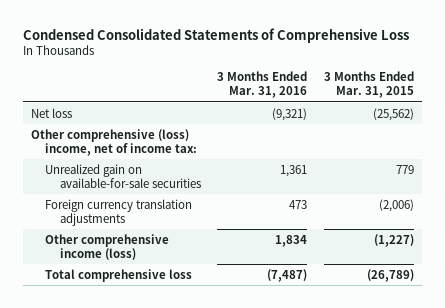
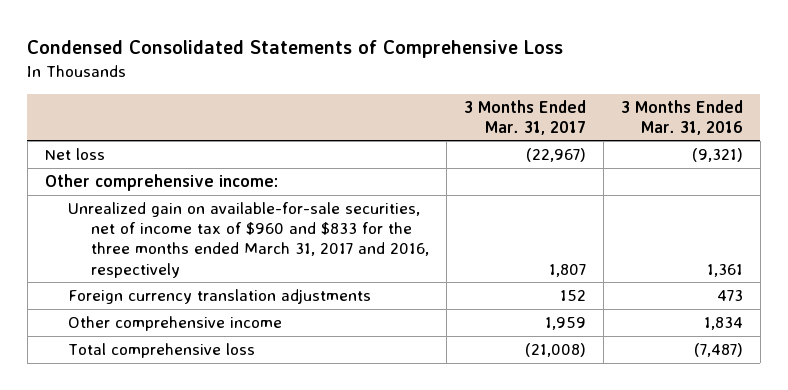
- | 3 Months Ended Mar. 31, 2016 | 3 Months Ended Mar. 31, 2015
+ | 3 Months Ended Mar. 31, 2017 | 3 Months Ended Mar. 31, 2016
- Other comprehensive (loss) income, net of income tax:
- Unrealized gain on available-for-sale securities | 1,361 | 779
+ Other comprehensive income:
+ Unrealized gain on available-for-sale securities, net of income tax of $960 and $833 for the three months ended March 31, 2017 and 2016, respectively | 1,807 | 1,361
- Other comprehensive income (loss) | 1,834 | (1,227)
+ Other comprehensive income | 1,959 | 1,834

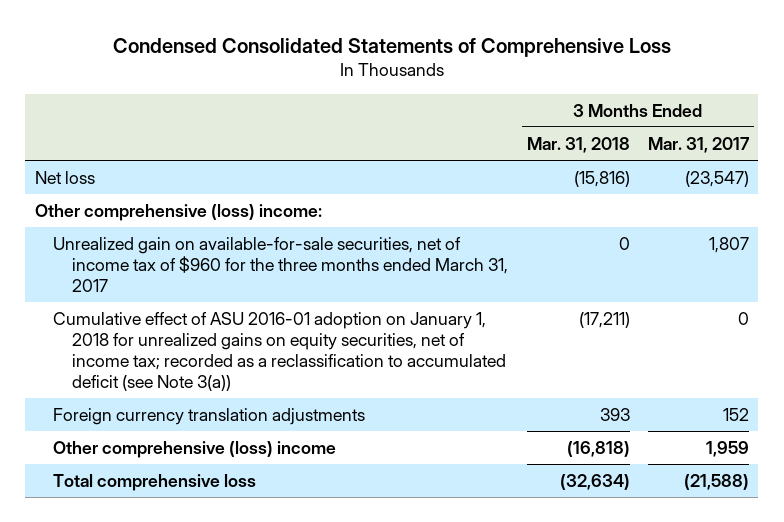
- | 3 Months Ended Mar. 31, 2017 | 3 Months Ended Mar. 31, 2016
+ | 3 Months Ended Mar. 31, 2018 | 3 Months Ended Mar. 31, 2017
- Net loss | (22,967) | (9,321)
- Other comprehensive income:
- Unrealized gain on available-for-sale securities, net of income tax of $960 and $833 for the three months ended March 31, 2017 and 2016, respectively | 1,807 | 1,361
+ Net loss | (15,816) | (23,547)
+ Other comprehensive (loss) income:
+ Unrealized gain on available-for-sale securities, net of income tax of $960 for the three months ended March 31, 2017 | 0 | 1,807
+ Cumulative effect of ASU 2016-01 adoption on January 1, 2018 for unrealized gains on equity securities, net of income tax; recorded as a reclassification to accumulated deficit (see Note 3(a)) | (17,211) | 0
- Other comprehensive income | 1,959 | 1,834
- Total comprehensive loss | (21,008) | (7,487)
+ Other comprehensive (loss) income | (16,818) | 1,959
+ Total comprehensive loss | (32,634) | (21,588)

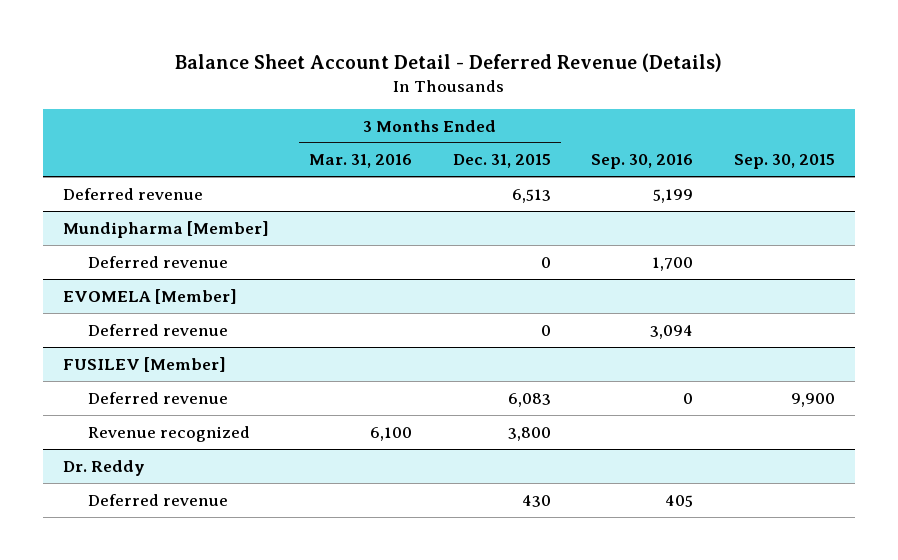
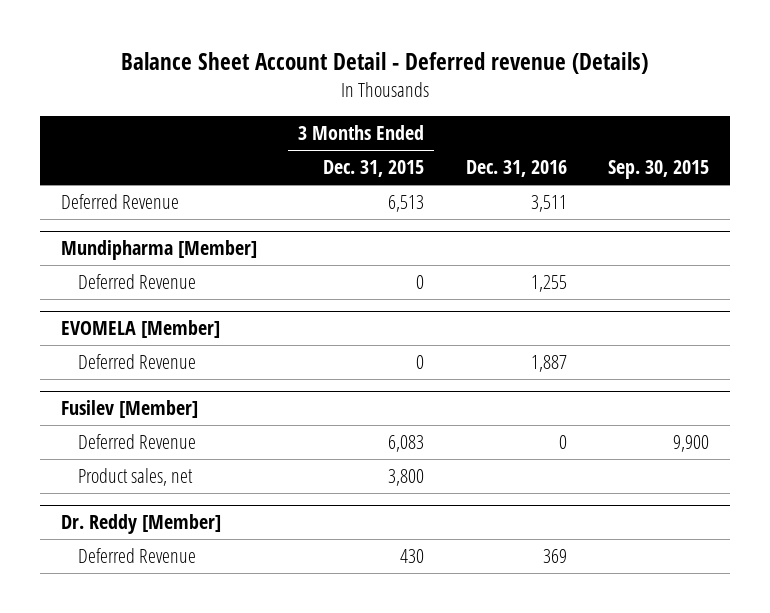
- Balance Sheet Account Detail - Deferred Revenue (Details)
+ Balance Sheet Account Detail - Deferred revenue (Details)
- | 3 Months Ended Mar. 31, 2016 | 3 Months Ended Dec. 31, 2015 | Sep. 30, 2016 | Sep. 30, 2015
+ | 3 Months Ended Dec. 31, 2015 | Dec. 31, 2016 | Sep. 30, 2015
- Deferred revenue | | 6,513 | 5,199 |
+ Deferred Revenue | 6,513 | 3,511 |
@ Mundipharma [Member]
- Deferred revenue | | 0 | 1,700 |
+ Deferred Revenue | 0 | 1,255 |
@ EVOMELA [Member]
- Deferred revenue | | 0 | 3,094 |
- FUSILEV [Member]
- Deferred revenue | | 6,083 | 0 | 9,900
- Revenue recognized | 6,100 | 3,800 | |
- Dr. Reddy
- Deferred revenue | | 430 | 405 |
@ EVOMELA [Member]
+ Deferred Revenue | 0 | 1,887 |
+ Fusilev [Member]
+ Deferred Revenue | 6,083 | 0 | 9,900
+ Product sales, net | 3,800 | |
+ Dr. Reddy [Member]
+ Deferred Revenue | 430 | 369 |

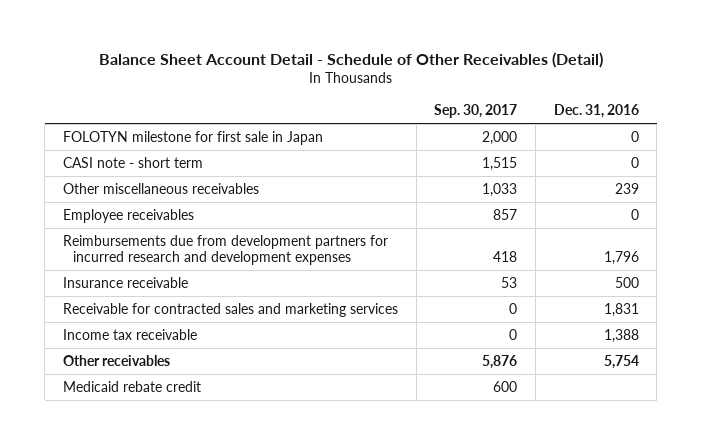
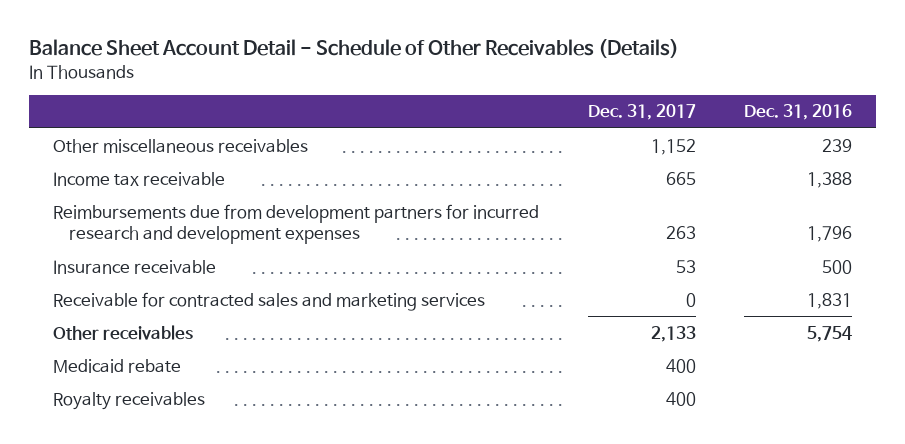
- Balance Sheet Account Detail - Schedule of Other Receivables (Detail)
+ Balance Sheet Account Detail - Schedule of Other Receivables (Details)
- | Sep. 30, 2017 | Dec. 31, 2016
+ | Dec. 31, 2017 | Dec. 31, 2016
- FOLOTYN milestone for first sale in Japan | 2,000 | 0
- CASI note - short term | 1,515 | 0
- Employee receivables | 857 | 0
moved up: Income tax receivable | 665 | 1,388
- Medicaid rebate credit | 600 |
+ Medicaid rebate | 400 |
+ Royalty receivables | 400 |

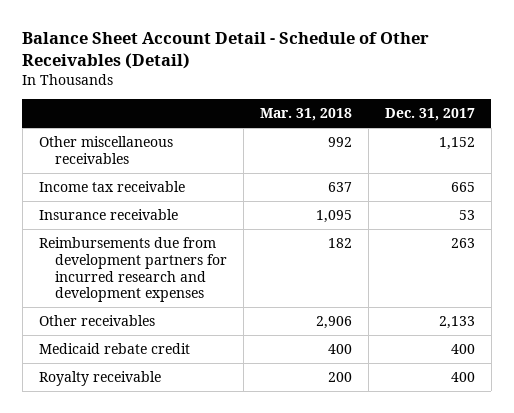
- Balance Sheet Account Detail - Schedule of Other Receivables (Details)
+ Balance Sheet Account Detail - Schedule of Other Receivables (Detail)
- | Dec. 31, 2017 | Dec. 31, 2016
+ | Mar. 31, 2018 | Dec. 31, 2017
- Receivable for contracted sales and marketing services | 0 | 1,831
moved down: Reimbursements due from development partners for incurred research and development expenses | 182 | 263
- Medicaid rebate | 400 |
- Royalty receivables | 400 |
+ Medicaid rebate credit | 400 | 400
+ Royalty receivable | 200 | 400

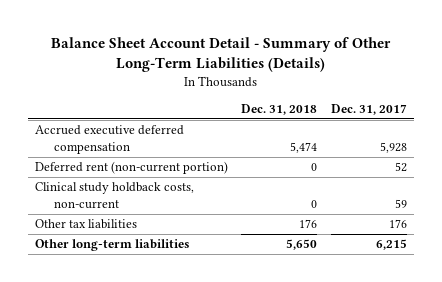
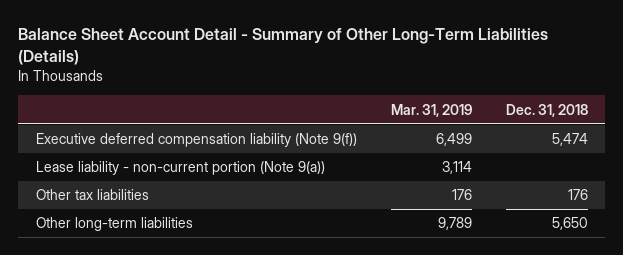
- | Dec. 31, 2018 | Dec. 31, 2017
+ | Mar. 31, 2019 | Dec. 31, 2018
- Accrued executive deferred compensation | 5,474 | 5,928
- Deferred rent (non-current portion) | 0 | 52
- Clinical study holdback costs, non-current | 0 | 59
+ Executive deferred compensation liability (Note 9(f)) | 6,499 | 5,474
+ Lease liability - non-current portion (Note 9(a)) | 3,114 |

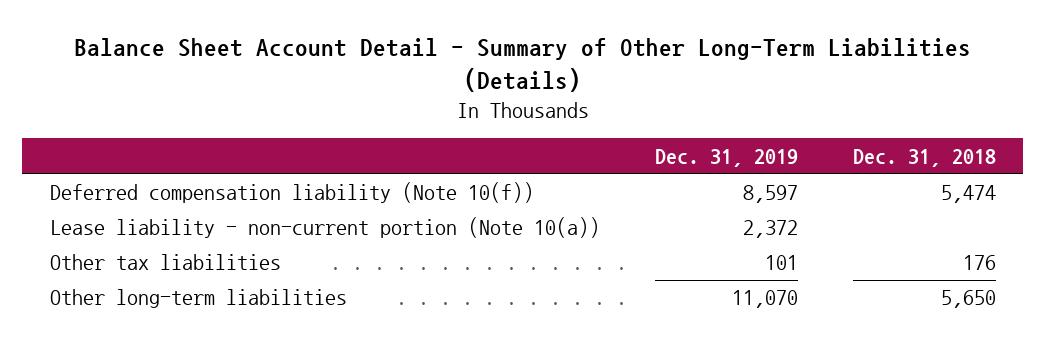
- | Mar. 31, 2019 | Dec. 31, 2018
+ | Dec. 31, 2019 | Dec. 31, 2018
- Executive deferred compensation liability (Note 9(f)) | 6,499 | 5,474
- Lease liability - non-current portion (Note 9(a)) | 3,114 |
+ Deferred compensation liability (Note 10(f)) | 8,597 | 5,474
+ Lease liability - non-current portion (Note 10(a)) | 2,372 |

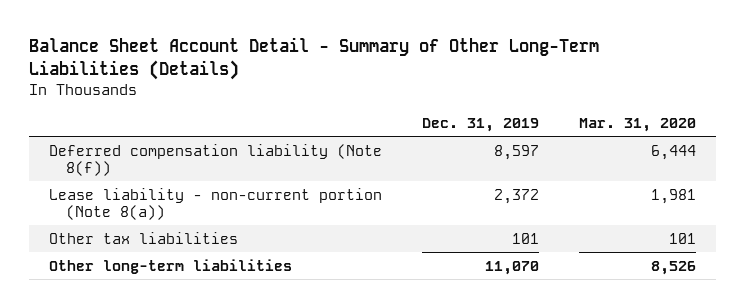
- | Dec. 31, 2019 | Dec. 31, 2018
+ | Dec. 31, 2019 | Mar. 31, 2020
- Deferred compensation liability (Note 10(f)) | 8,597 | 5,474
- Lease liability - non-current portion (Note 10(a)) | 2,372 |
+ Deferred compensation liability (Note 8(f)) | 8,597 | 6,444
+ Lease liability - non-current portion (Note 8(a)) | 2,372 | 1,981

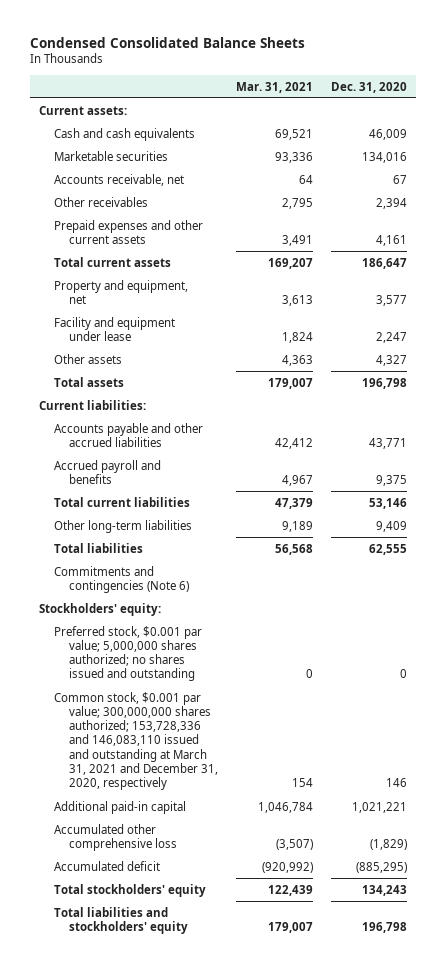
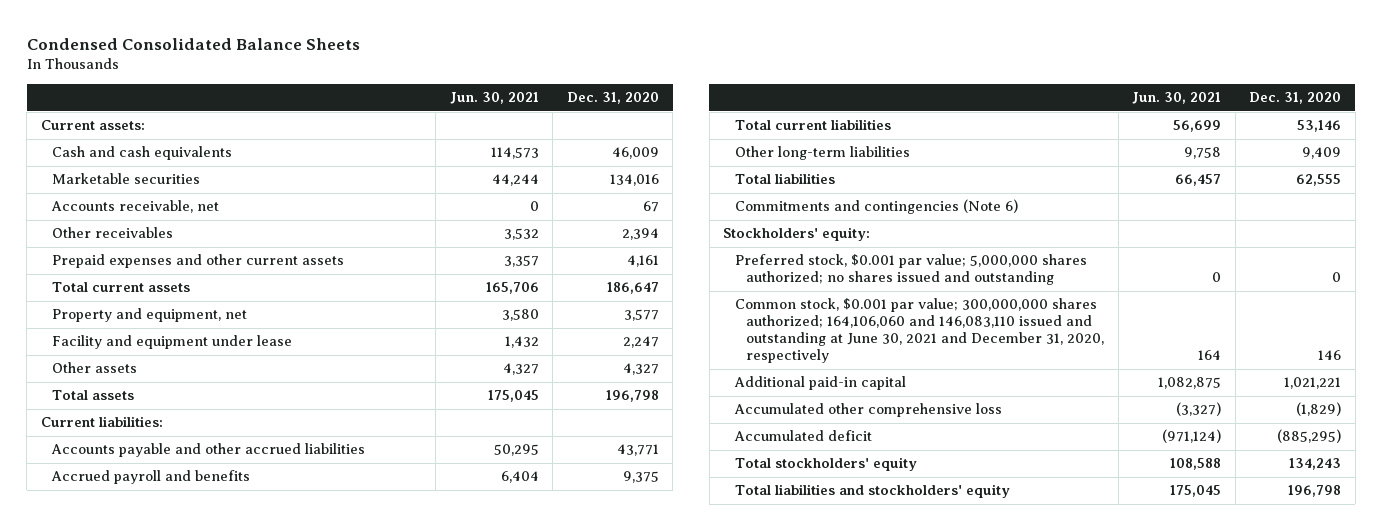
- | Mar. 31, 2021 | Dec. 31, 2020
+ | Jun. 30, 2021 | Dec. 31, 2020
- Common stock, $0.001 par value; 300,000,000 shares authorized; 153,728,336 and 146,083,110 issued and outstanding at March 31, 2021 and December 31, 2020, respectively | 154 | 146
+ Common stock, $0.001 par value; 300,000,000 shares authorized; 164,106,060 and 146,083,110 issued and outstanding at June 30, 2021 and December 31, 2020, respectively | 164 | 146

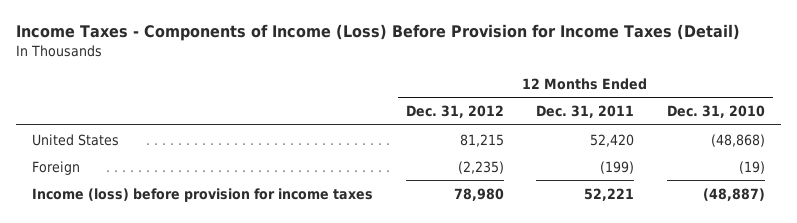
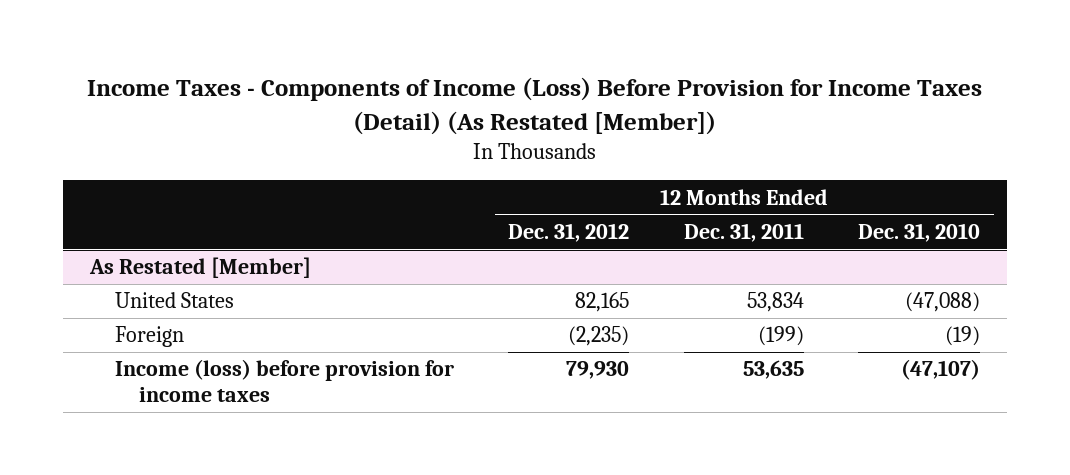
- Income Taxes - Components of Income (Loss) Before Provision for Income Taxes (Detail)
+ Income Taxes - Components of Income (Loss) Before Provision for Income Taxes (Detail) (As Restated [Member])
- United States | 81,215 | 52,420 | (48,868)
+ As Restated [Member]
+ United States | 82,165 | 53,834 | (47,088)
- Income (loss) before provision for income taxes | 78,980 | 52,221 | (48,887)
+ Income (loss) before provision for income taxes | 79,930 | 53,635 | (47,107)

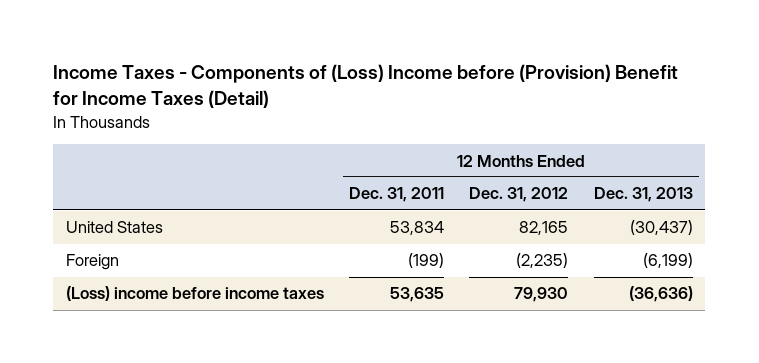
- Income Taxes - Components of Income (Loss) Before Provision for Income Taxes (Detail) (As Restated [Member])
+ Income Taxes - Components of (Loss) Income before (Provision) Benefit for Income Taxes (Detail)
- | 12 Months Ended Dec. 31, 2012 | 12 Months Ended Dec. 31, 2011 | 12 Months Ended Dec. 31, 2010
+ | 12 Months Ended Dec. 31, 2011 | 12 Months Ended Dec. 31, 2012 | 12 Months Ended Dec. 31, 2013
- As Restated [Member]
- Income (loss) before provision for income taxes | 79,930 | 53,635 | (47,107)
+ (Loss) income before income taxes | 53,635 | 79,930 | (36,636)

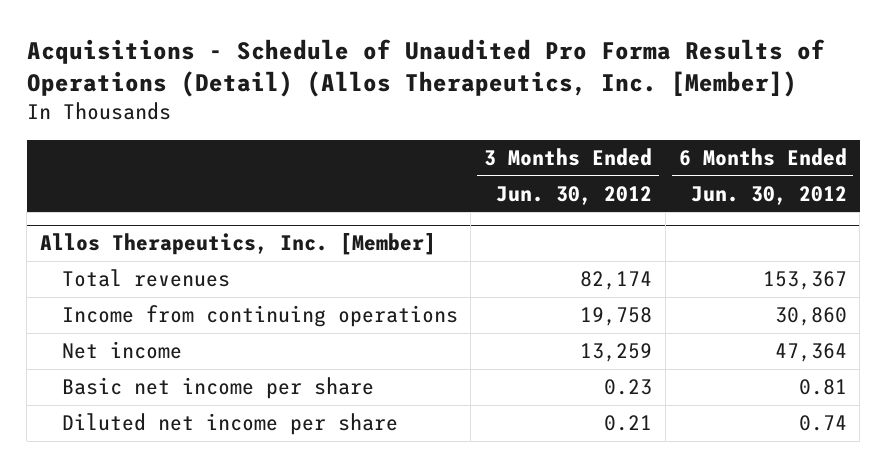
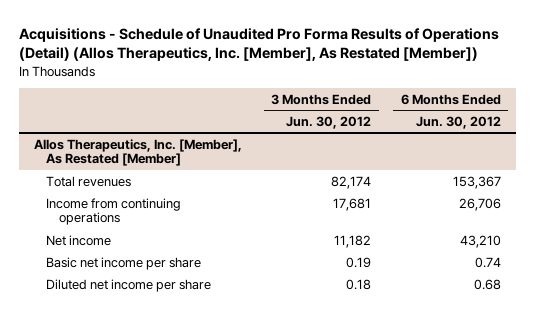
- Acquisitions - Schedule of Unaudited Pro Forma Results of Operations (Detail) (Allos Therapeutics, Inc. [Member])
+ Acquisitions - Schedule of Unaudited Pro Forma Results of Operations (Detail) (Allos Therapeutics, Inc. [Member], As Restated [Member])
- Allos Therapeutics, Inc. [Member]
+ Allos Therapeutics, Inc. [Member], As Restated [Member]
- Income from continuing operations | 19,758 | 30,860
- Net income | 13,259 | 47,364
- Basic net income per share | 0.23 | 0.81
- Diluted net income per share | 0.21 | 0.74
+ Income from continuing operations | 17,681 | 26,706
+ Net income | 11,182 | 43,210
+ Basic net income per share | 0.19 | 0.74
+ Diluted net income per share | 0.18 | 0.68

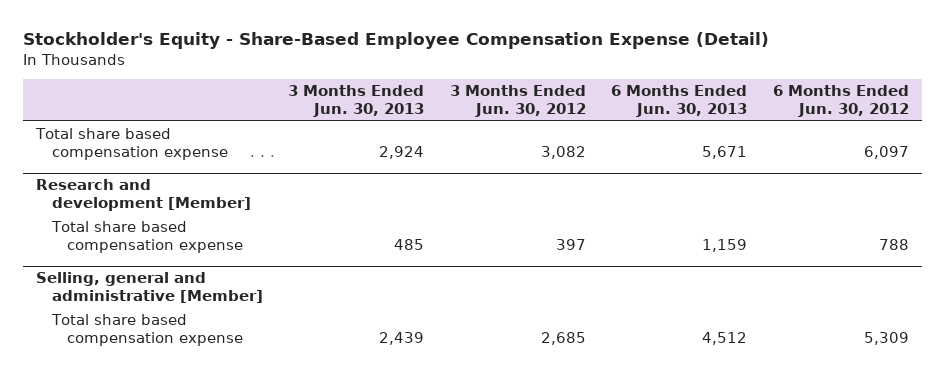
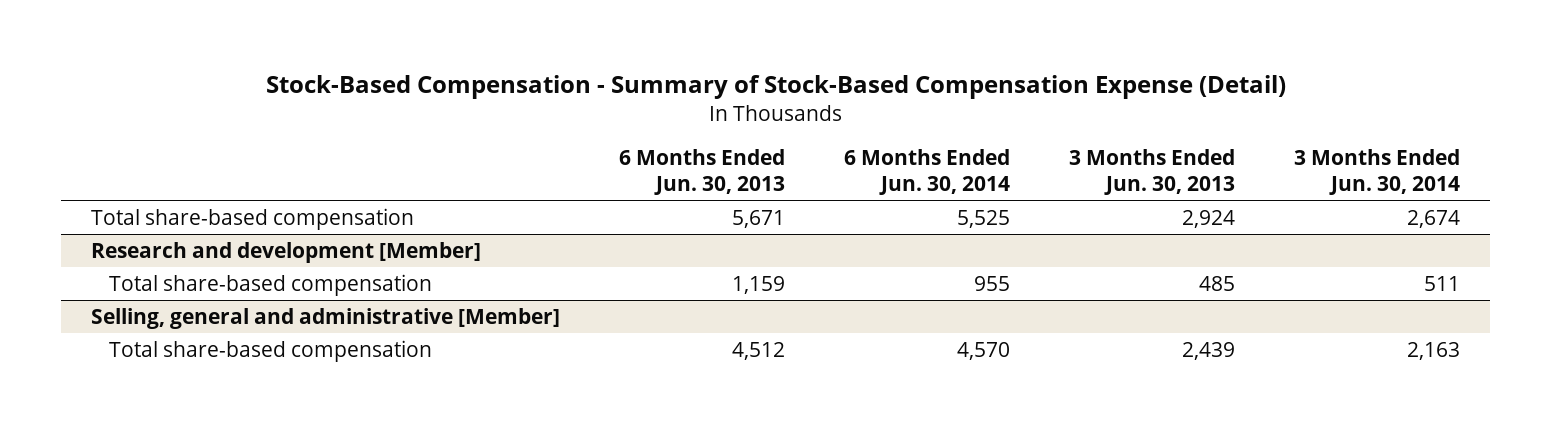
- Stockholder's Equity - Share-Based Employee Compensation Expense (Detail)
+ Stock-Based Compensation - Summary of Stock-Based Compensation Expense (Detail)
- | 3 Months Ended Jun. 30, 2013 | 3 Months Ended Jun. 30, 2012 | 6 Months Ended Jun. 30, 2013 | 6 Months Ended Jun. 30, 2012
+ | 6 Months Ended Jun. 30, 2013 | 6 Months Ended Jun. 30, 2014 | 3 Months Ended Jun. 30, 2013 | 3 Months Ended Jun. 30, 2014
- Total share based compensation expense | 2,924 | 3,082 | 5,671 | 6,097
+ Total share-based compensation | 5,671 | 5,525 | 2,924 | 2,674
@ Research and development [Member]
- Total share based compensation expense | 485 | 397 | 1,159 | 788
+ Total share-based compensation | 1,159 | 955 | 485 | 511
@ Selling, general and administrative [Member]
- Total share based compensation expense | 2,439 | 2,685 | 4,512 | 5,309
+ Total share-based compensation | 4,512 | 4,570 | 2,439 | 2,163

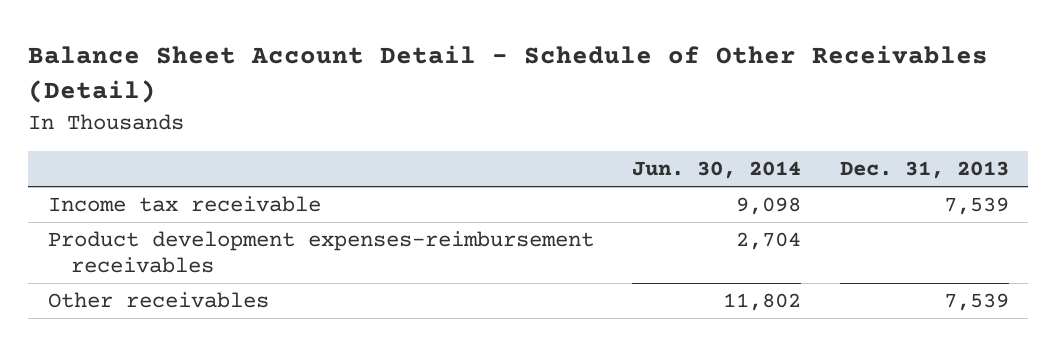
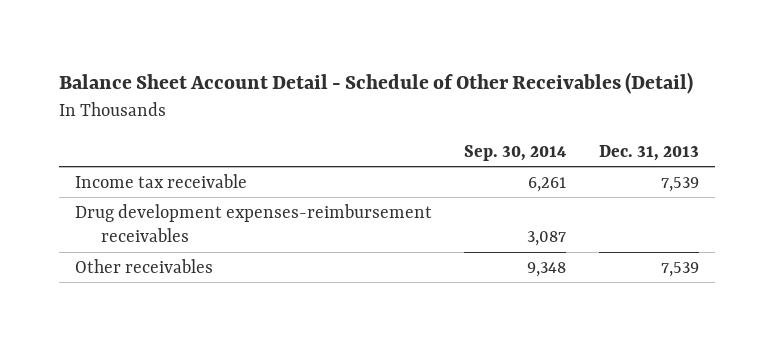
- | Jun. 30, 2014 | Dec. 31, 2013
+ | Sep. 30, 2014 | Dec. 31, 2013
- Product development expenses-reimbursement receivables | 2,704 |
+ Drug development expenses-reimbursement receivables | 3,087 |

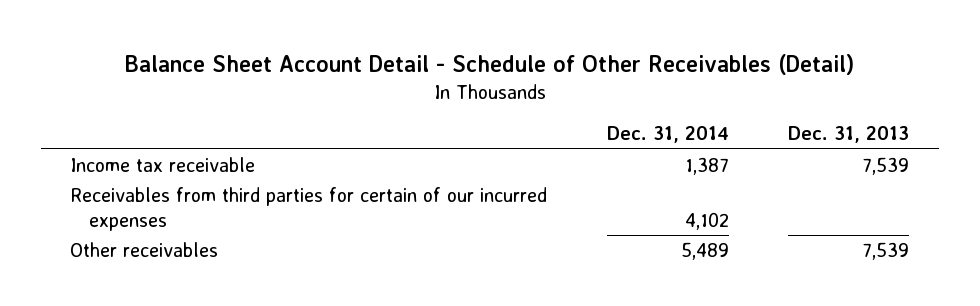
- | Sep. 30, 2014 | Dec. 31, 2013
+ | Dec. 31, 2014 | Dec. 31, 2013
- Drug development expenses-reimbursement receivables | 3,087 |
+ Receivables from third parties for certain of our incurred expenses | 4,102 |

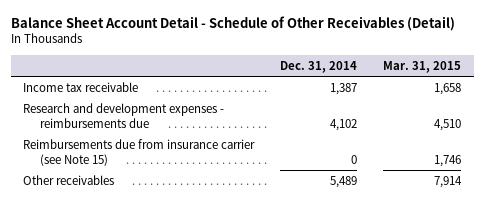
- | Dec. 31, 2014 | Dec. 31, 2013
+ | Dec. 31, 2014 | Mar. 31, 2015
- Receivables from third parties for certain of our incurred expenses | 4,102 |
+ Research and development expenses - reimbursements due | 4,102 | 4,510
+ Reimbursements due from insurance carrier (see Note 15) | 0 | 1,746

